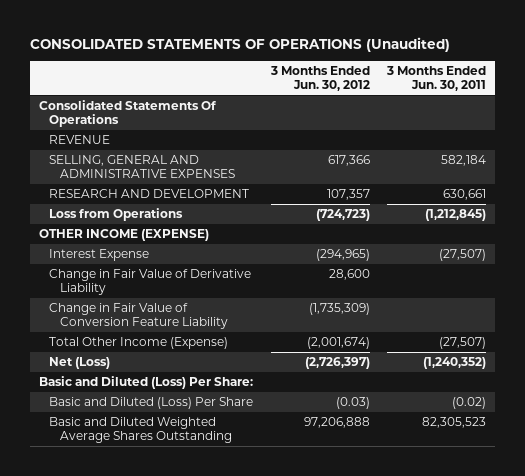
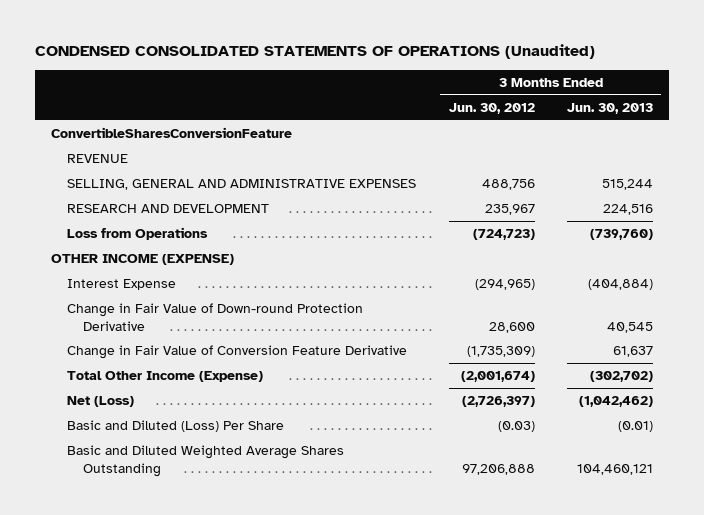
- CONSOLIDATED STATEMENTS OF OPERATIONS (Unaudited)
+ CONDENSED CONSOLIDATED STATEMENTS OF OPERATIONS (Unaudited)
- | 3 Months Ended Jun. 30, 2012 | 3 Months Ended Jun. 30, 2011
+ | 3 Months Ended Jun. 30, 2012 | 3 Months Ended Jun. 30, 2013
- Consolidated Statements Of Operations
+ ConvertibleSharesConversionFeature
- SELLING, GENERAL AND ADMINISTRATIVE EXPENSES | 617,366 | 582,184
- RESEARCH AND DEVELOPMENT | 107,357 | 630,661
+ SELLING, GENERAL AND ADMINISTRATIVE EXPENSES | 488,756 | 515,244
+ RESEARCH AND DEVELOPMENT | 235,967 | 224,516
- Change in Fair Value of Derivative Liability | 28,600 |
- Change in Fair Value of Conversion Feature Liability | (1,735,309) |
+ Change in Fair Value of Down-round Protection Derivative | 28,600 | 40,545
+ Change in Fair Value of Conversion Feature Derivative | (1,735,309) | 61,637
- Basic and Diluted (Loss) Per Share:

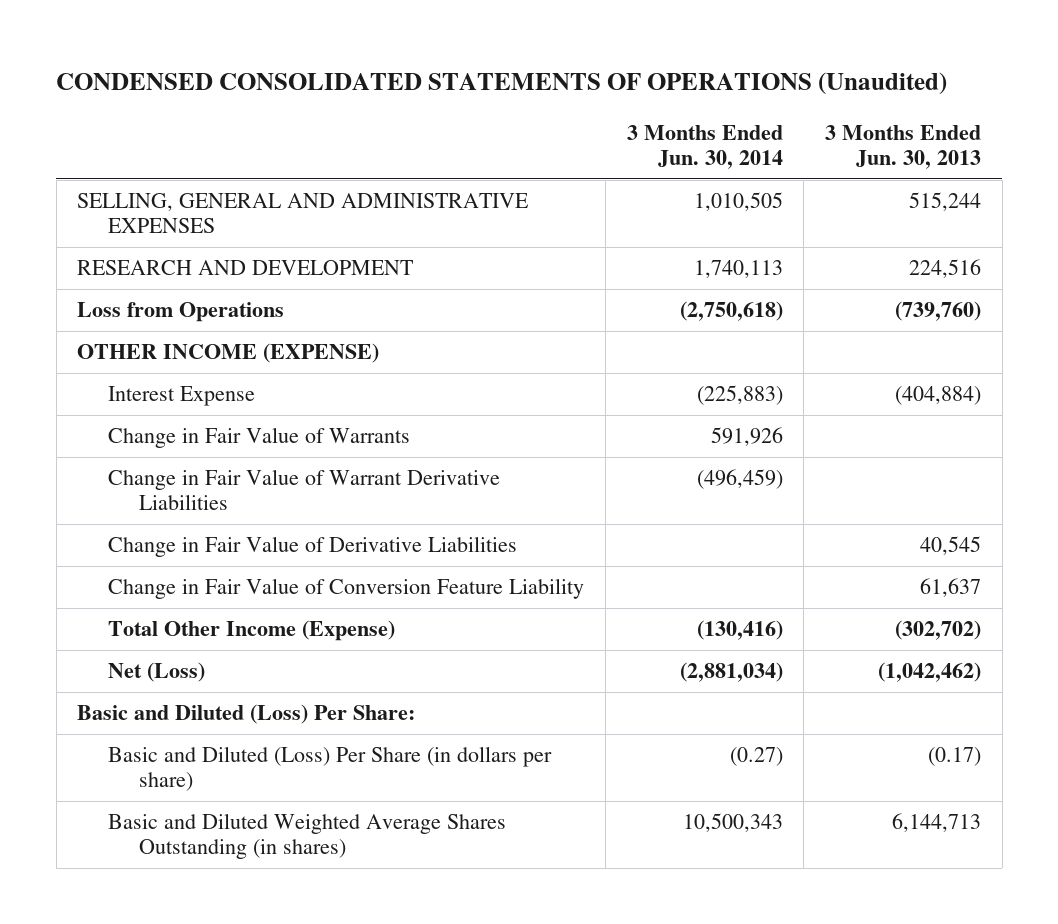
- | 3 Months Ended Jun. 30, 2012 | 3 Months Ended Jun. 30, 2013
+ | 3 Months Ended Jun. 30, 2014 | 3 Months Ended Jun. 30, 2013
- ConvertibleSharesConversionFeature
- REVENUE
- Change in Fair Value of Down-round Protection Derivative | 28,600 | 40,545
- Change in Fair Value of Conversion Feature Derivative | (1,735,309) | 61,637
+ Change in Fair Value of Warrants | 591,926 |
+ Change in Fair Value of Warrant Derivative Liabilities | (496,459) |
+ Change in Fair Value of Derivative Liabilities | | 40,545
+ Change in Fair Value of Conversion Feature Liability | | 61,637
- Basic and Diluted (Loss) Per Share | (0.03) | (0.01)
- Basic and Diluted Weighted Average Shares Outstanding | 97,206,888 | 104,460,121
+ Basic and Diluted (Loss) Per Share:
+ Basic and Diluted (Loss) Per Share (in dollars per share) | (0.27) | (0.17)
+ Basic and Diluted Weighted Average Shares Outstanding (in shares) | 10,500,343 | 6,144,713

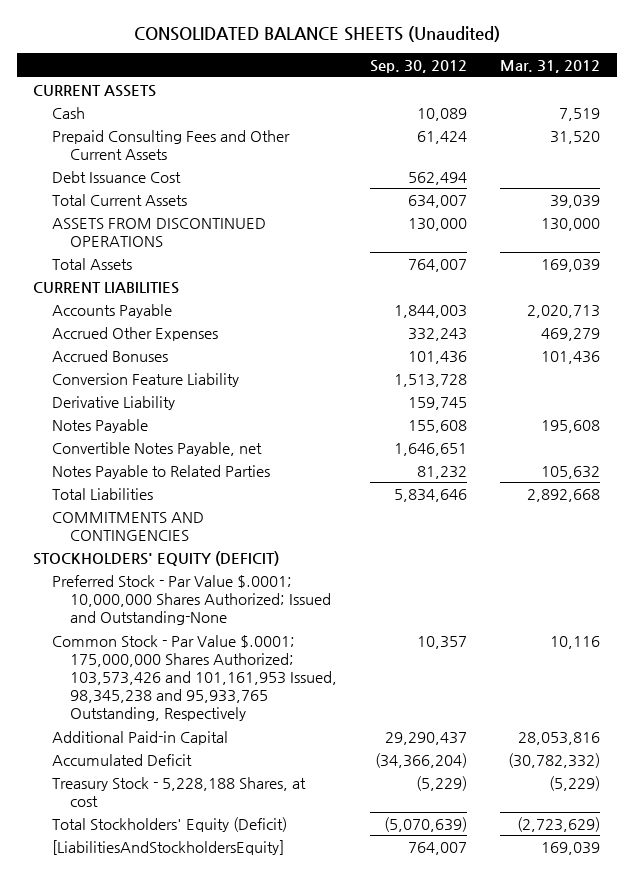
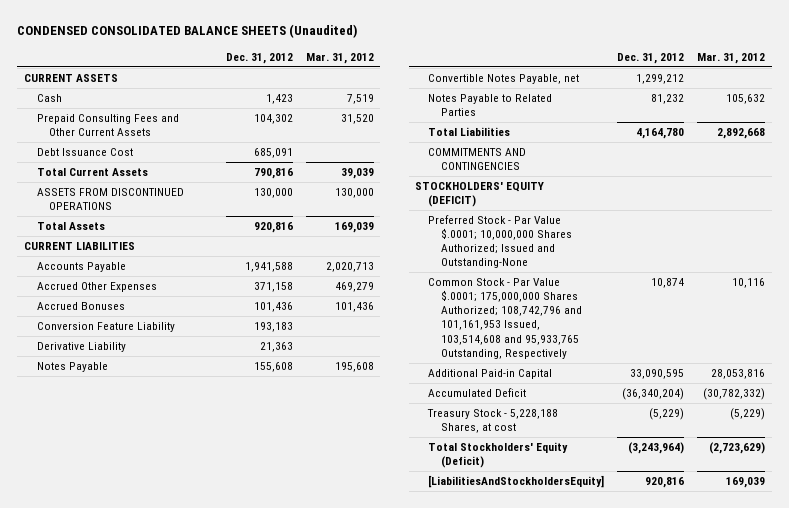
- CONSOLIDATED BALANCE SHEETS (Unaudited)
+ CONDENSED CONSOLIDATED BALANCE SHEETS (Unaudited)
- | Sep. 30, 2012 | Mar. 31, 2012
+ | Dec. 31, 2012 | Mar. 31, 2012
- Common Stock - Par Value $.0001; 175,000,000 Shares Authorized; 103,573,426 and 101,161,953 Issued, 98,345,238 and 95,933,765 Outstanding, Respectively | 10,357 | 10,116
+ Common Stock - Par Value $.0001; 175,000,000 Shares Authorized; 108,742,796 and 101,161,953 Issued, 103,514,608 and 95,933,765 Outstanding, Respectively | 10,874 | 10,116

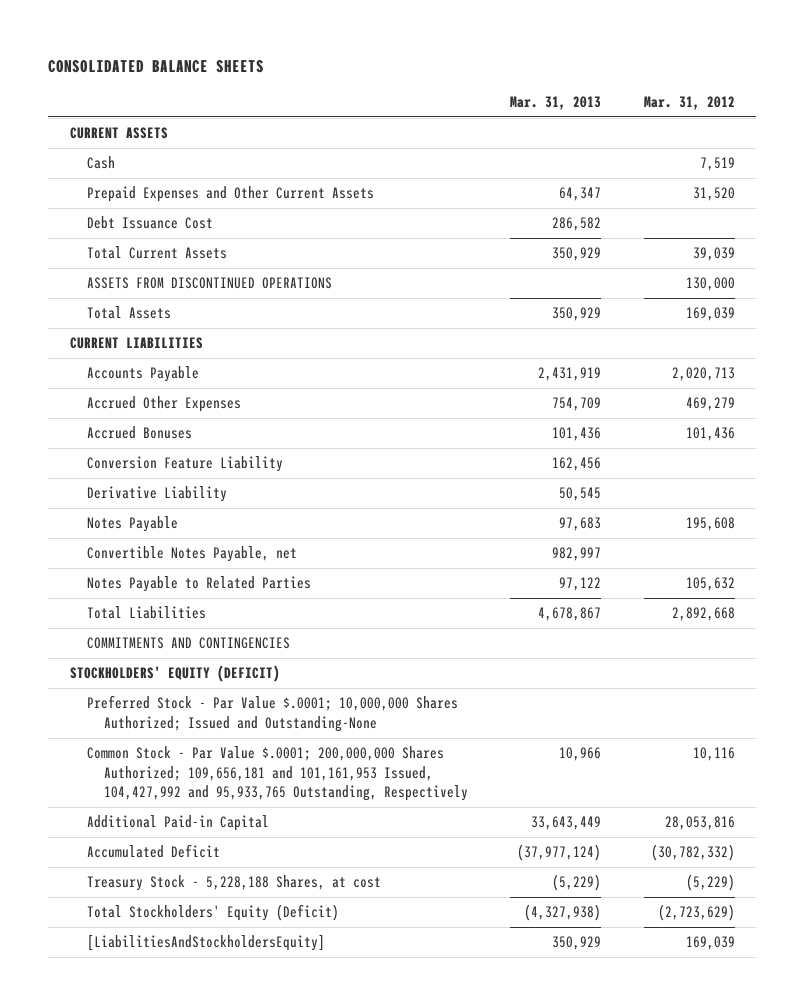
- CONDENSED CONSOLIDATED BALANCE SHEETS (Unaudited)
+ CONSOLIDATED BALANCE SHEETS
- | Dec. 31, 2012 | Mar. 31, 2012
+ | Mar. 31, 2013 | Mar. 31, 2012
- Prepaid Consulting Fees and Other Current Assets | 104,302 | 31,520
+ Prepaid Expenses and Other Current Assets | 64,347 | 31,520
- Common Stock - Par Value $.0001; 175,000,000 Shares Authorized; 108,742,796 and 101,161,953 Issued, 103,514,608 and 95,933,765 Outstanding, Respectively | 10,874 | 10,116
+ Common Stock - Par Value $.0001; 200,000,000 Shares Authorized; 109,656,181 and 101,161,953 Issued, 104,427,992 and 95,933,765 Outstanding, Respectively | 10,966 | 10,116

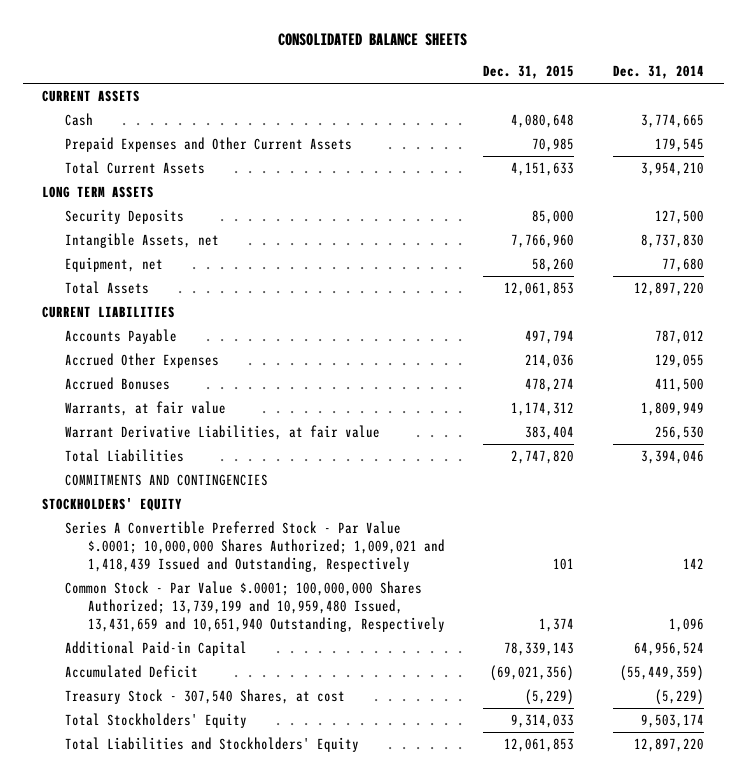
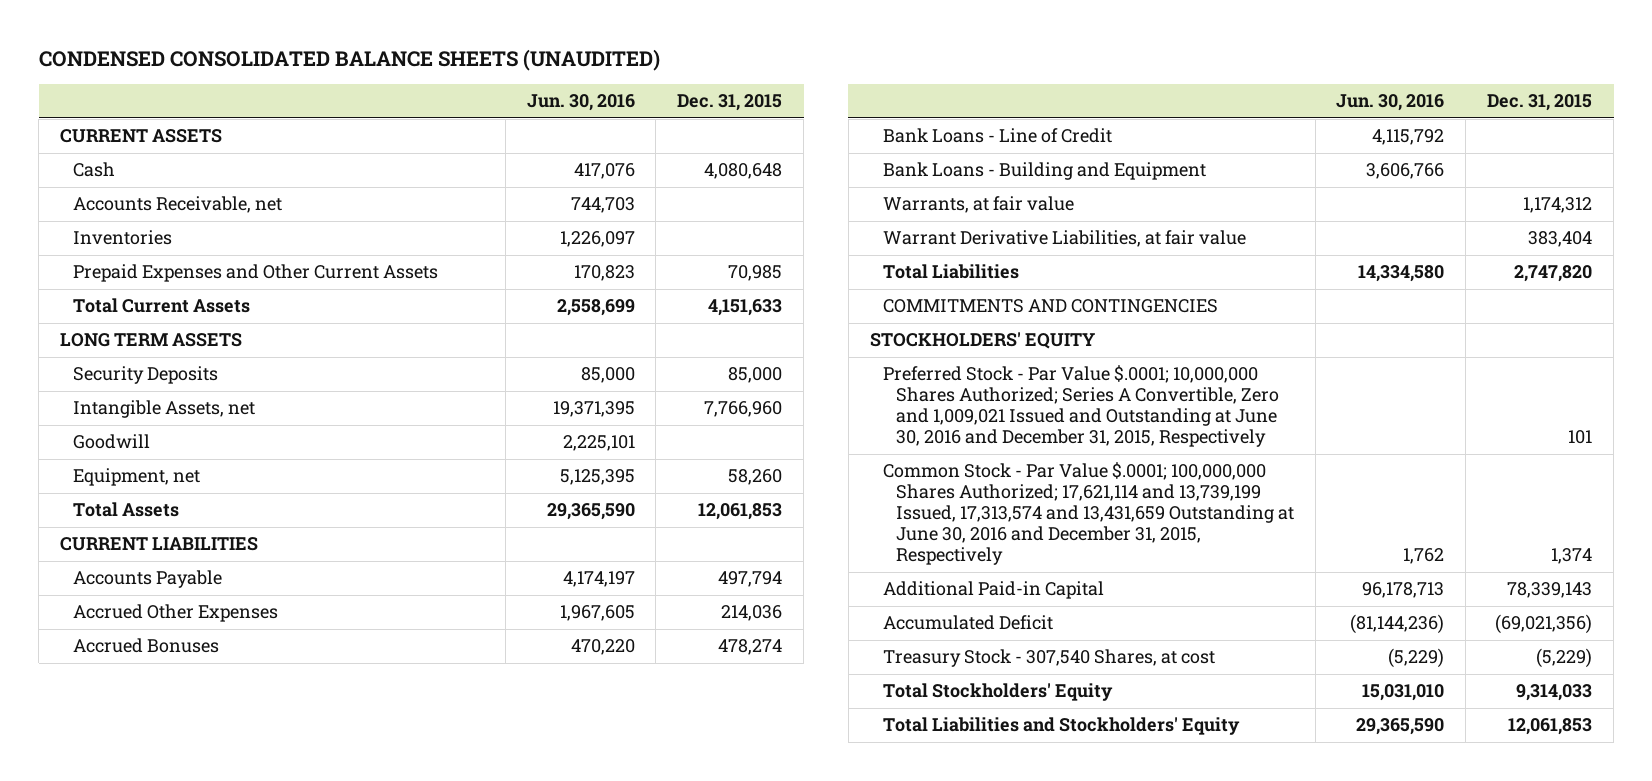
- CONSOLIDATED BALANCE SHEETS
+ CONDENSED CONSOLIDATED BALANCE SHEETS (UNAUDITED)
- | Dec. 31, 2015 | Dec. 31, 2014
+ | Jun. 30, 2016 | Dec. 31, 2015
+ Accounts Receivable, net | 744,703 |
+ Inventories | 1,226,097 |
+ Goodwill | 2,225,101 |
+ Bank Loans - Line of Credit | 4,115,792 |
+ Bank Loans - Building and Equipment | 3,606,766 |
- Series A Convertible Preferred Stock - Par Value $.0001; 10,000,000 Shares Authorized; 1,009,021 and 1,418,439 Issued and Outstanding, Respectively | 101 | 142
- Common Stock - Par Value $.0001; 100,000,000 Shares Authorized; 13,739,199 and 10,959,480 Issued, 13,431,659 and 10,651,940 Outstanding, Respectively | 1,374 | 1,096
+ Preferred Stock - Par Value $.0001; 10,000,000 Shares Authorized; Series A Convertible, Zero and 1,009,021 Issued and Outstanding at June 30, 2016 and December 31, 2015, Respectively | | 101
+ Common Stock - Par Value $.0001; 100,000,000 Shares Authorized; 17,621,114 and 13,739,199 Issued, 17,313,574 and 13,431,659 Outstanding at June 30, 2016 and December 31, 2015, Respectively | 1,762 | 1,374

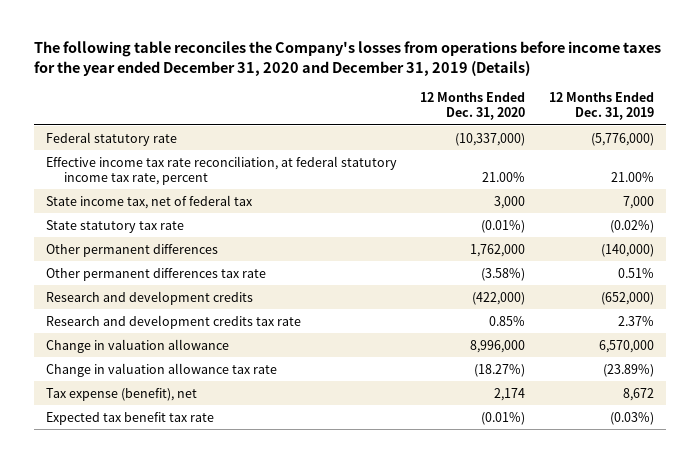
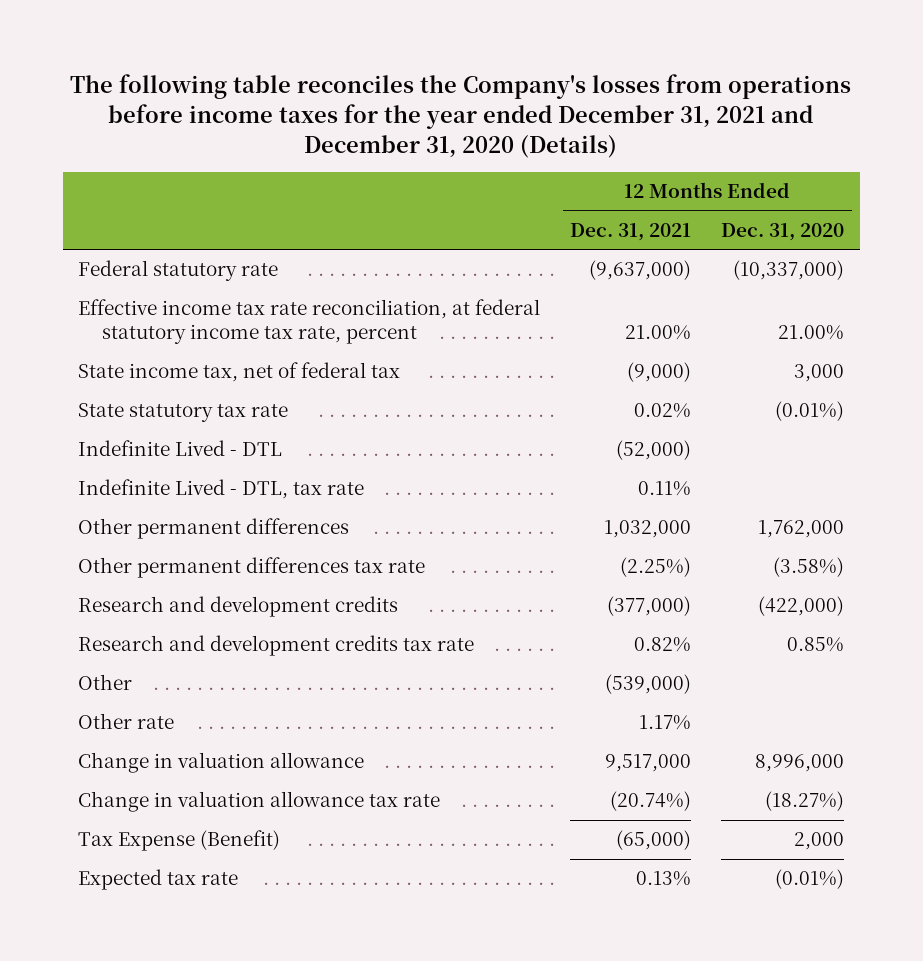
- The following table reconciles the Company's losses from operations before income taxes for the year ended December 31, 2020 and December 31, 2019 (Details)
+ The following table reconciles the Company's losses from operations before income taxes for the year ended December 31, 2021 and December 31, 2020 (Details)
- | 12 Months Ended Dec. 31, 2020 | 12 Months Ended Dec. 31, 2019
+ | 12 Months Ended Dec. 31, 2021 | 12 Months Ended Dec. 31, 2020
+ Indefinite Lived - DTL | (52,000) |
+ Indefinite Lived - DTL, tax rate | 0.11% |
+ Other | (539,000) |
+ Other rate | 1.17% |
- Tax expense (benefit), net | 2,174 | 8,672
- Expected tax benefit tax rate | (0.01%) | (0.03%)
+ Tax Expense (Benefit) | (65,000) | 2,000
+ Expected tax rate | 0.13% | (0.01%)

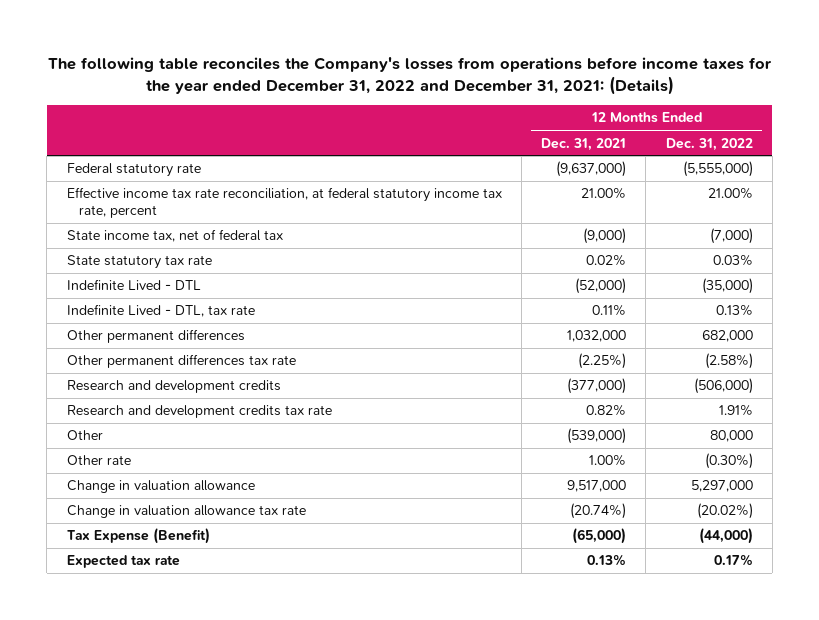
- The following table reconciles the Company's losses from operations before income taxes for the year ended December 31, 2021 and December 31, 2020 (Details)
+ The following table reconciles the Company's losses from operations before income taxes for the year ended December 31, 2022 and December 31, 2021: (Details)
- | 12 Months Ended Dec. 31, 2021 | 12 Months Ended Dec. 31, 2020
+ | 12 Months Ended Dec. 31, 2021 | 12 Months Ended Dec. 31, 2022
- Other rate | 1.17% |
+ Other rate | 1.00% | (0.30%)

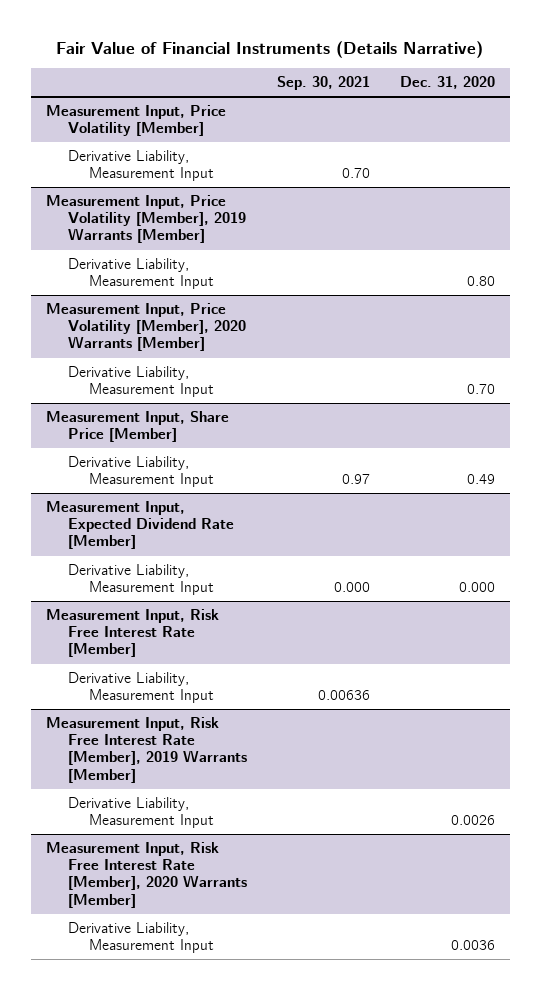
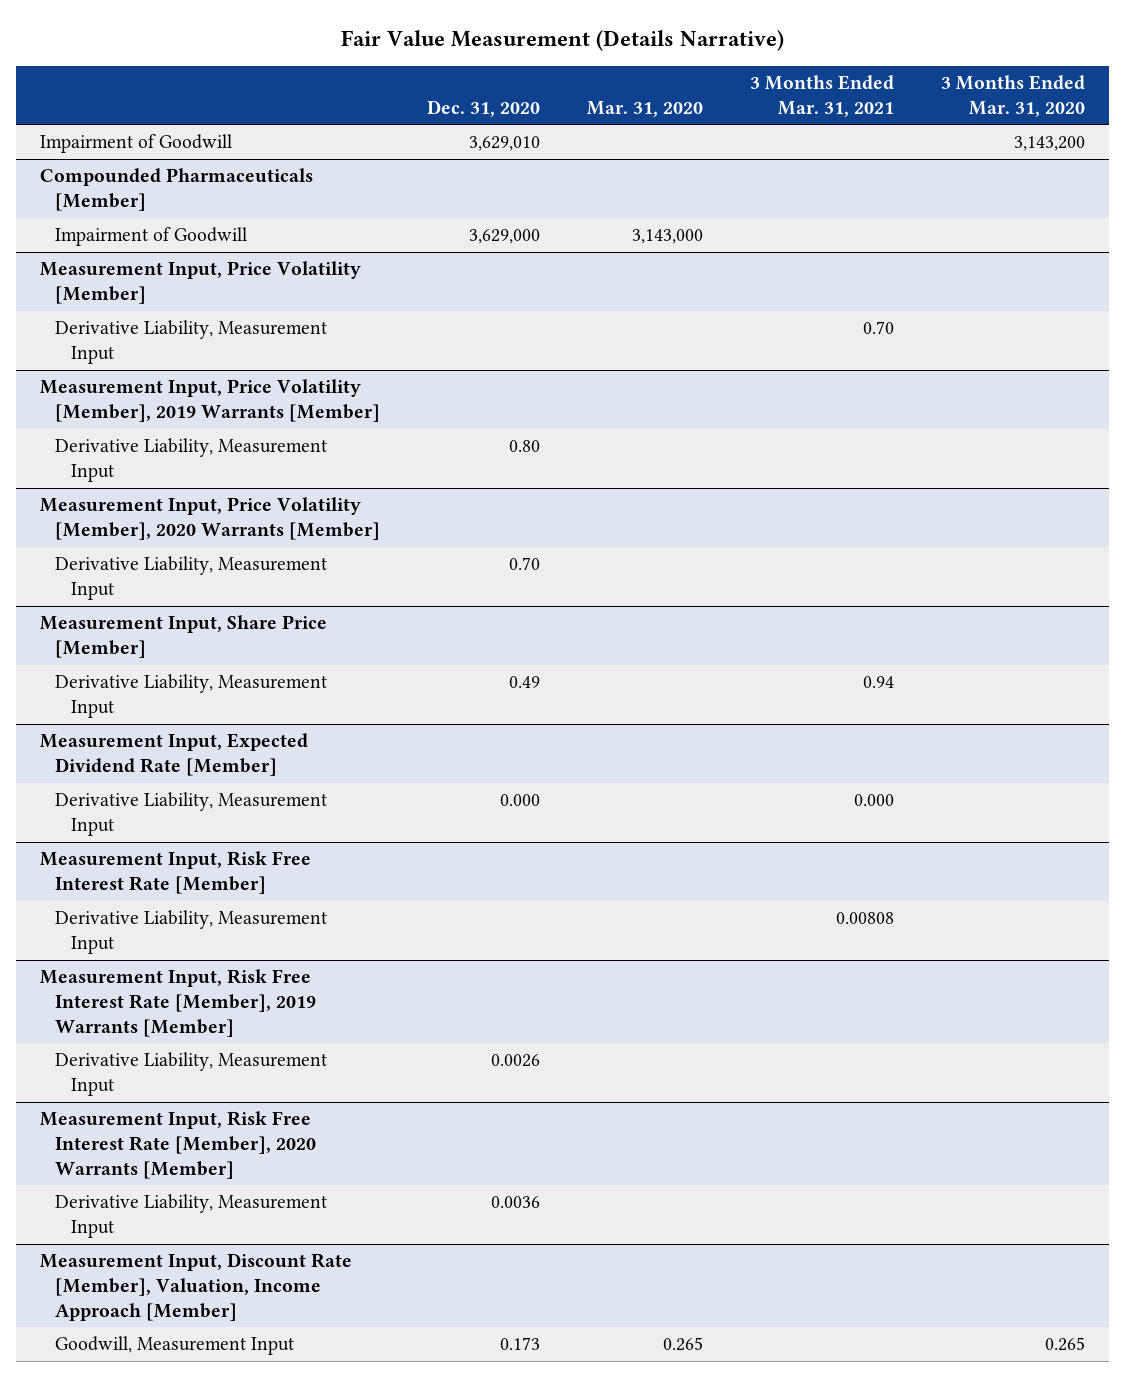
- Fair Value of Financial Instruments (Details Narrative)
+ Fair Value Measurement (Details Narrative)
- | Sep. 30, 2021 | Dec. 31, 2020
+ | Dec. 31, 2020 | Mar. 31, 2020 | 3 Months Ended Mar. 31, 2021 | 3 Months Ended Mar. 31, 2020
+ Impairment of Goodwill | 3,629,010 | | | 3,143,200
+ Compounded Pharmaceuticals [Member]
+ Impairment of Goodwill | 3,629,000 | 3,143,000 | |
+ Measurement Input, Discount Rate [Member], Valuation, Income Approach [Member]
+ Goodwill, Measurement Input | 0.173 | 0.265 | | 0.265

